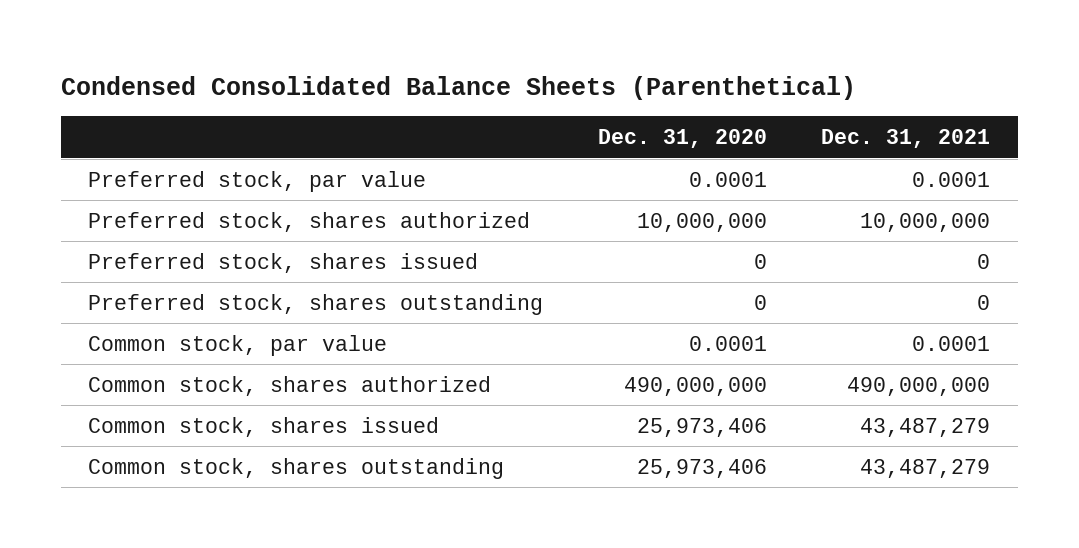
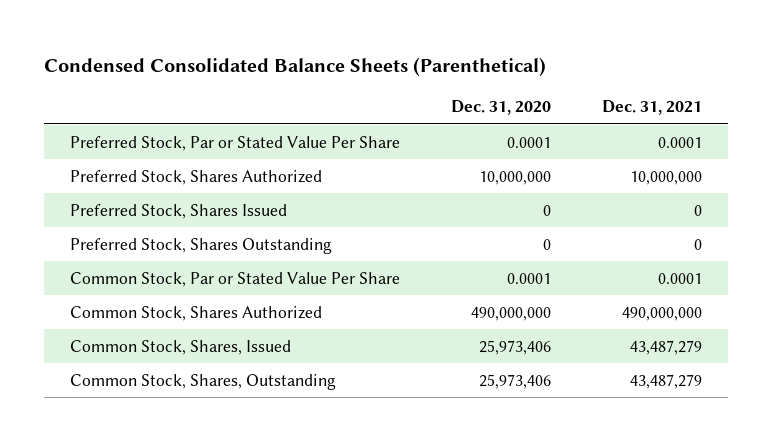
- Preferred stock, par value | 0.0001 | 0.0001
- Preferred stock, shares authorized | 10,000,000 | 10,000,000
- Preferred stock, shares issued | 0 | 0
- Preferred stock, shares outstanding | 0 | 0
- Common stock, par value | 0.0001 | 0.0001
- Common stock, shares authorized | 490,000,000 | 490,000,000
- Common stock, shares issued | 25,973,406 | 43,487,279
- Common stock, shares outstanding | 25,973,406 | 43,487,279
+ Preferred Stock, Par or Stated Value Per Share | 0.0001 | 0.0001
+ Preferred Stock, Shares Authorized | 10,000,000 | 10,000,000
+ Preferred Stock, Shares Issued | 0 | 0
+ Preferred Stock, Shares Outstanding | 0 | 0
+ Common Stock, Par or Stated Value Per Share | 0.0001 | 0.0001
+ Common Stock, Shares Authorized | 490,000,000 | 490,000,000
+ Common Stock, Shares, Issued | 25,973,406 | 43,487,279
+ Common Stock, Shares, Outstanding | 25,973,406 | 43,487,279

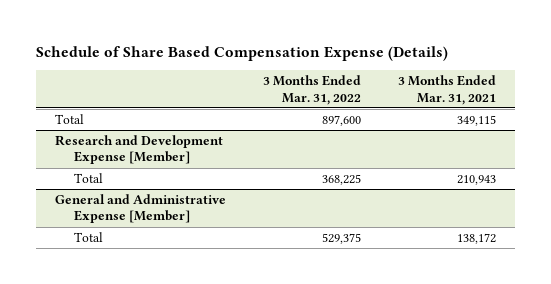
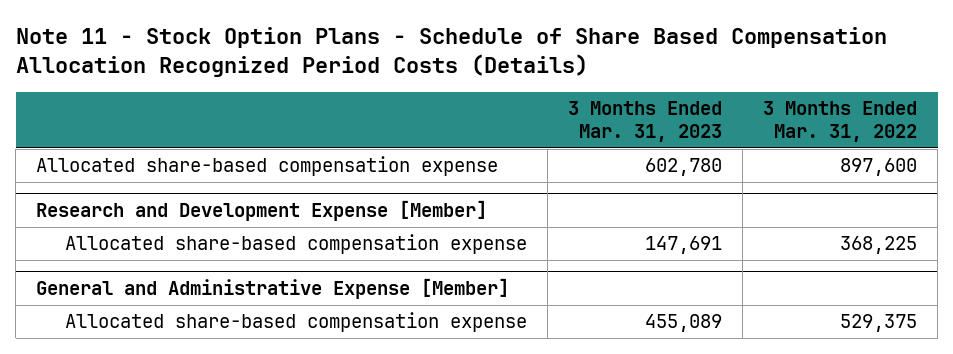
- Schedule of Share Based Compensation Expense (Details)
+ Note 11 - Stock Option Plans - Schedule of Share Based Compensation Allocation Recognized Period Costs (Details)
- | 3 Months Ended Mar. 31, 2022 | 3 Months Ended Mar. 31, 2021
+ | 3 Months Ended Mar. 31, 2023 | 3 Months Ended Mar. 31, 2022
- Total | 897,600 | 349,115
+ Allocated share-based compensation expense | 602,780 | 897,600
@ Research and Development Expense [Member]
- Total | 368,225 | 210,943
+ Allocated share-based compensation expense | 147,691 | 368,225
@ General and Administrative Expense [Member]
- Total | 529,375 | 138,172
+ Allocated share-based compensation expense | 455,089 | 529,375

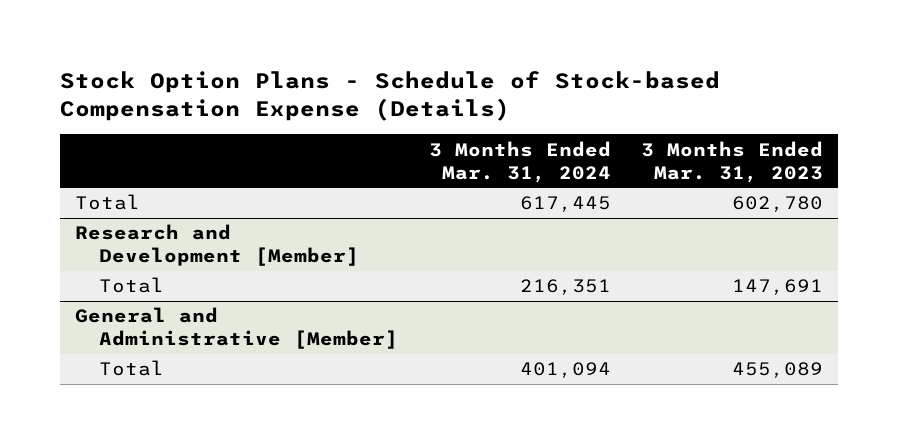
- Note 11 - Stock Option Plans - Schedule of Share Based Compensation Allocation Recognized Period Costs (Details)
+ Stock Option Plans - Schedule of Stock-based Compensation Expense (Details)
- | 3 Months Ended Mar. 31, 2023 | 3 Months Ended Mar. 31, 2022
+ | 3 Months Ended Mar. 31, 2024 | 3 Months Ended Mar. 31, 2023
- Allocated share-based compensation expense | 602,780 | 897,600
- Research and Development Expense [Member]
- Allocated share-based compensation expense | 147,691 | 368,225
- General and Administrative Expense [Member]
- Allocated share-based compensation expense | 455,089 | 529,375
+ Total | 617,445 | 602,780
+ Research and Development [Member]
+ Total | 216,351 | 147,691
+ General and Administrative [Member]
+ Total | 401,094 | 455,089

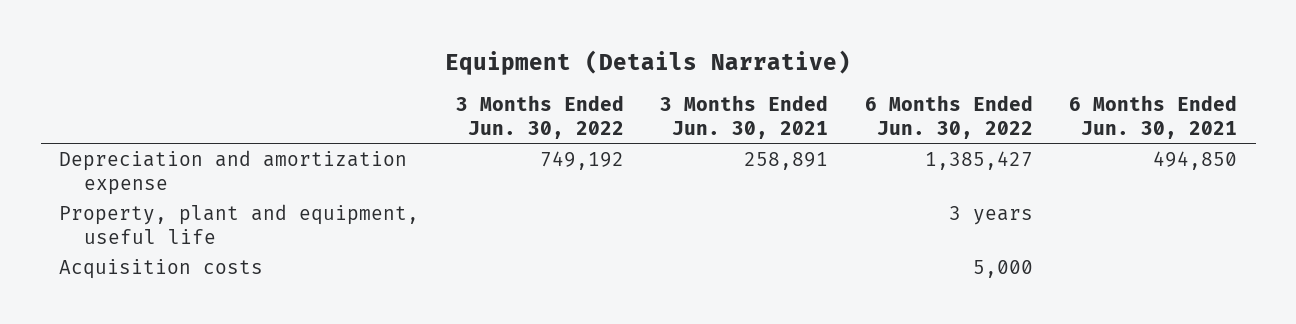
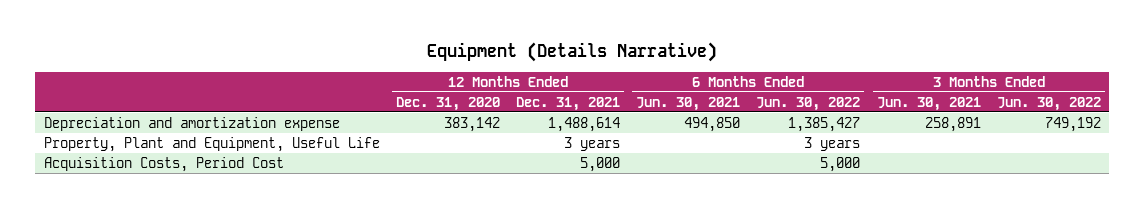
- | 3 Months Ended Jun. 30, 2022 | 3 Months Ended Jun. 30, 2021 | 6 Months Ended Jun. 30, 2022 | 6 Months Ended Jun. 30, 2021
+ | 12 Months Ended Dec. 31, 2020 | 12 Months Ended Dec. 31, 2021 | 6 Months Ended Jun. 30, 2021 | 6 Months Ended Jun. 30, 2022 | 3 Months Ended Jun. 30, 2021 | 3 Months Ended Jun. 30, 2022
- Property, plant and equipment, useful life | | | 3 years |
- Acquisition costs | | | 5,000 |
+ Property, Plant and Equipment, Useful Life | | 3 years | | 3 years | |
+ Acquisition Costs, Period Cost | | 5,000 | | 5,000 | |

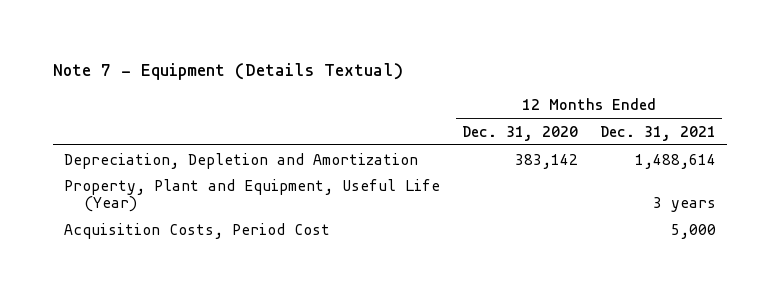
- Equipment (Details Narrative)
+ Note 7 - Equipment (Details Textual)
- | 12 Months Ended Dec. 31, 2020 | 12 Months Ended Dec. 31, 2021 | 6 Months Ended Jun. 30, 2021 | 6 Months Ended Jun. 30, 2022 | 3 Months Ended Jun. 30, 2021 | 3 Months Ended Jun. 30, 2022
+ | 12 Months Ended Dec. 31, 2020 | 12 Months Ended Dec. 31, 2021
- Depreciation and amortization expense | 383,142 | 1,488,614 | 494,850 | 1,385,427 | 258,891 | 749,192
- Property, Plant and Equipment, Useful Life | | 3 years | | 3 years | |
+ Depreciation, Depletion and Amortization | 383,142 | 1,488,614
+ Property, Plant and Equipment, Useful Life (Year) | | 3 years

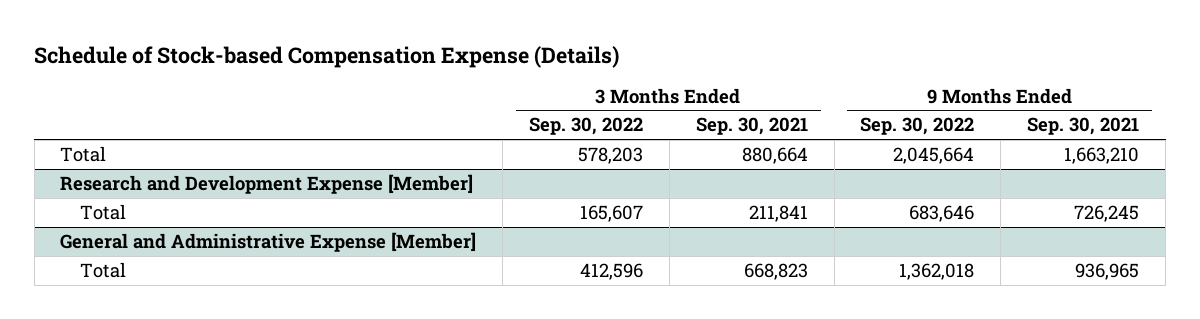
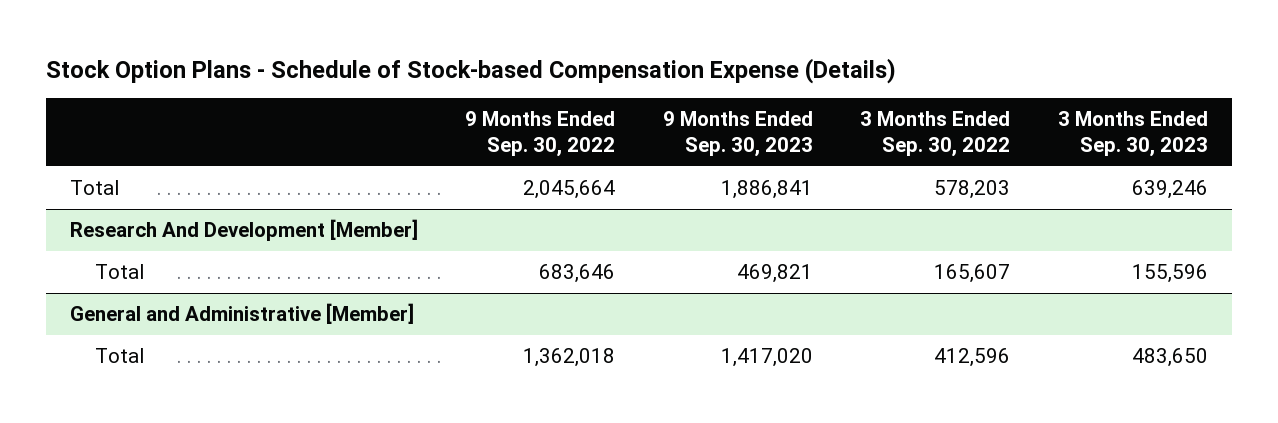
- Schedule of Stock-based Compensation Expense (Details)
+ Stock Option Plans - Schedule of Stock-based Compensation Expense (Details)
- | 3 Months Ended Sep. 30, 2022 | 3 Months Ended Sep. 30, 2021 | 9 Months Ended Sep. 30, 2022 | 9 Months Ended Sep. 30, 2021
+ | 9 Months Ended Sep. 30, 2022 | 9 Months Ended Sep. 30, 2023 | 3 Months Ended Sep. 30, 2022 | 3 Months Ended Sep. 30, 2023
- Research and Development Expense [Member]
+ Research And Development [Member]
- General and Administrative Expense [Member]
+ General and Administrative [Member]

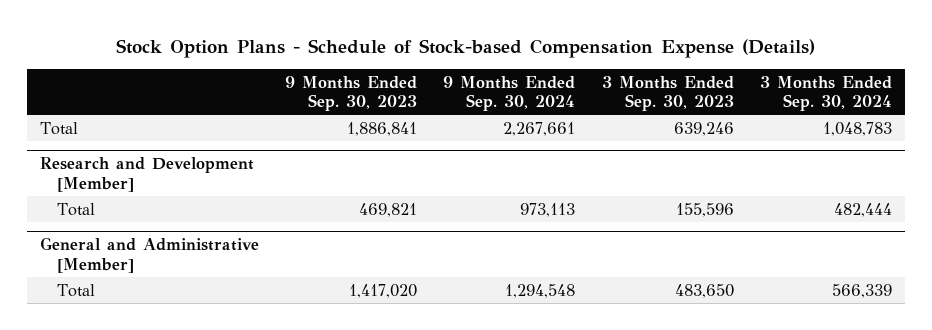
- | 9 Months Ended Sep. 30, 2022 | 9 Months Ended Sep. 30, 2023 | 3 Months Ended Sep. 30, 2022 | 3 Months Ended Sep. 30, 2023
+ | 9 Months Ended Sep. 30, 2023 | 9 Months Ended Sep. 30, 2024 | 3 Months Ended Sep. 30, 2023 | 3 Months Ended Sep. 30, 2024
- Research And Development [Member]
+ Research and Development [Member]

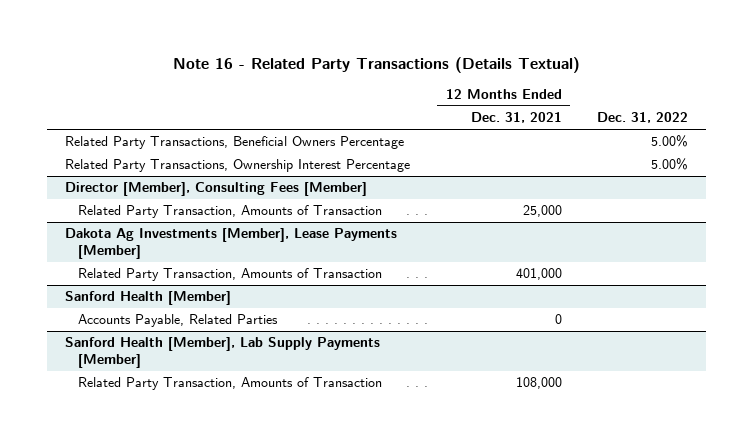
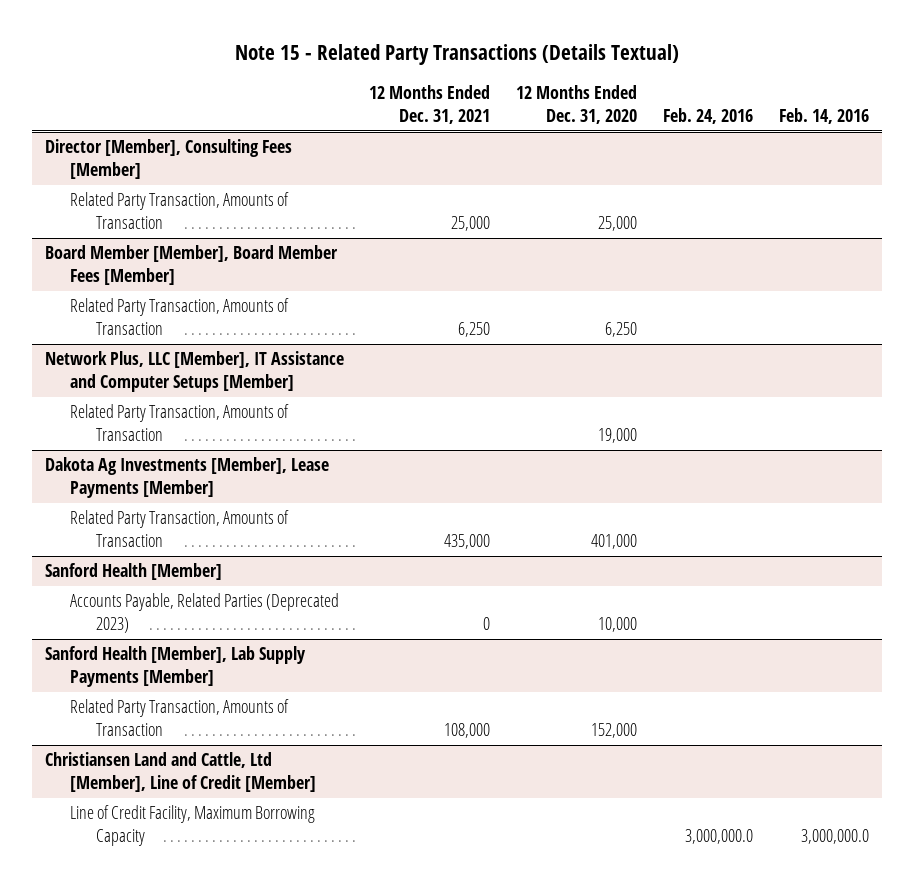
- Note 16 - Related Party Transactions (Details Textual)
+ Note 15 - Related Party Transactions (Details Textual)
- | 12 Months Ended Dec. 31, 2021 | Dec. 31, 2022
+ | 12 Months Ended Dec. 31, 2021 | 12 Months Ended Dec. 31, 2020 | Feb. 24, 2016 | Feb. 14, 2016
- Related Party Transactions, Beneficial Owners Percentage | | 5.00%
- Related Party Transactions, Ownership Interest Percentage | | 5.00%
+ Board Member [Member], Board Member Fees [Member]
+ Related Party Transaction, Amounts of Transaction | 6,250 | 6,250 | |
+ Network Plus, LLC [Member], IT Assistance and Computer Setups [Member]
+ Related Party Transaction, Amounts of Transaction | | 19,000 | |
@ Dakota Ag Investments [Member], Lease Payments [Member]
- Related Party Transaction, Amounts of Transaction | 401,000 |
+ Related Party Transaction, Amounts of Transaction | 435,000 | 401,000 | |
@ Sanford Health [Member]
- Accounts Payable, Related Parties | 0 |
+ Accounts Payable, Related Parties (Deprecated 2023) | 0 | 10,000 | |
+ Christiansen Land and Cattle, Ltd [Member], Line of Credit [Member]
+ Line of Credit Facility, Maximum Borrowing Capacity | | | 3,000,000.0 | 3,000,000.0

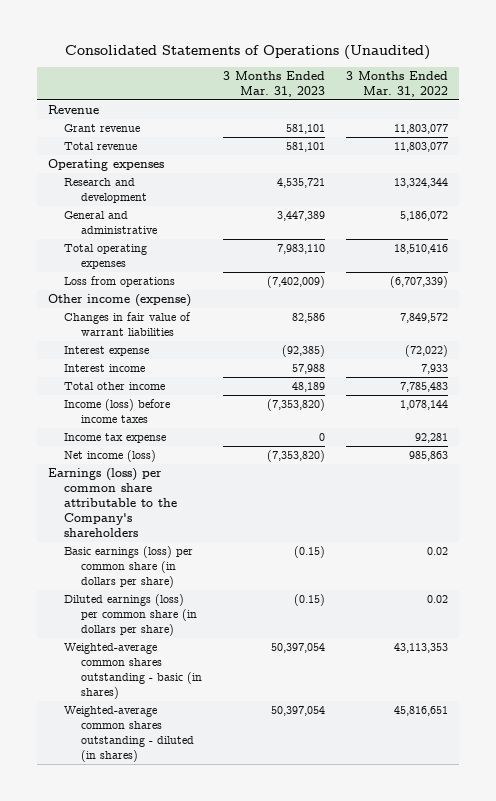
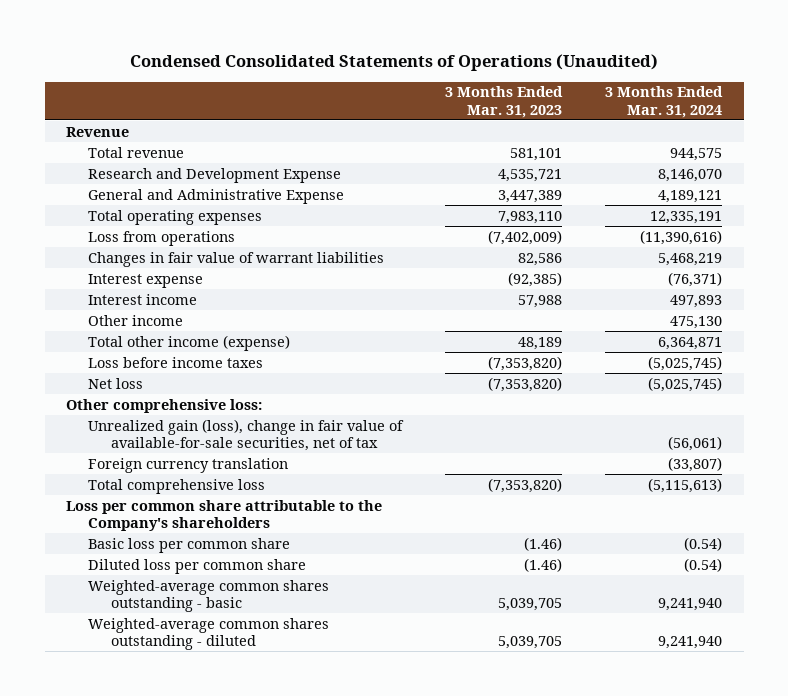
- Consolidated Statements of Operations (Unaudited)
+ Condensed Consolidated Statements of Operations (Unaudited)
- | 3 Months Ended Mar. 31, 2023 | 3 Months Ended Mar. 31, 2022
+ | 3 Months Ended Mar. 31, 2023 | 3 Months Ended Mar. 31, 2024
- Grant revenue | 581,101 | 11,803,077
- Operating expenses
- Research and development | 4,535,721 | 13,324,344
- General and administrative | 3,447,389 | 5,186,072
+ Research and Development Expense | 4,535,721 | 8,146,070
+ General and Administrative Expense | 3,447,389 | 4,189,121
- Other income (expense)
- Total other income | 48,189 | 7,785,483
- Income (loss) before income taxes | (7,353,820) | 1,078,144
- Income tax expense | 0 | 92,281
- Net income (loss) | (7,353,820) | 985,863
- Earnings (loss) per common share attributable to the Company's shareholders
- Basic earnings (loss) per common share (in dollars per share) | (0.15) | 0.02
- Diluted earnings (loss) per common share (in dollars per share) | (0.15) | 0.02
- Weighted-average common shares outstanding - basic (in shares) | 50,397,054 | 43,113,353
- Weighted-average common shares outstanding - diluted (in shares) | 50,397,054 | 45,816,651
+ Other income | | 475,130
+ Total other income (expense) | 48,189 | 6,364,871
+ Loss before income taxes | (7,353,820) | (5,025,745)
+ Net loss | (7,353,820) | (5,025,745)
+ Other comprehensive loss:
+ Unrealized gain (loss), change in fair value of available-for-sale securities, net of tax | | (56,061)
+ Foreign currency translation | | (33,807)
+ Total comprehensive loss | (7,353,820) | (5,115,613)
+ Loss per common share attributable to the Company's shareholders
+ Basic loss per common share | (1.46) | (0.54)
+ Diluted loss per common share | (1.46) | (0.54)
+ Weighted-average common shares outstanding - basic | 5,039,705 | 9,241,940
+ Weighted-average common shares outstanding - diluted | 5,039,705 | 9,241,940

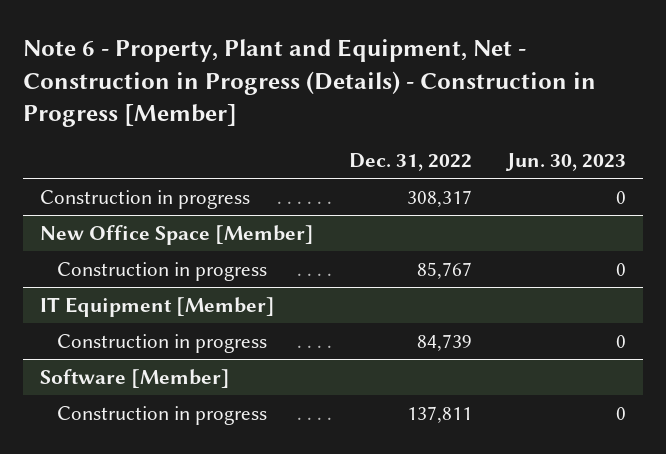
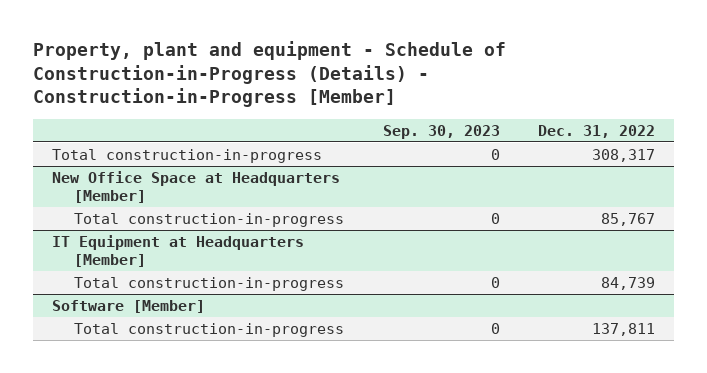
- Note 6 - Property, Plant and Equipment, Net - Construction in Progress (Details) - Construction in Progress [Member]
+ Property, plant and equipment - Schedule of Construction-in-Progress (Details) - Construction-in-Progress [Member]
- | Dec. 31, 2022 | Jun. 30, 2023
+ | Sep. 30, 2023 | Dec. 31, 2022
- Construction in progress | 308,317 | 0
- New Office Space [Member]
- Construction in progress | 85,767 | 0
- IT Equipment [Member]
- Construction in progress | 84,739 | 0
+ Total construction-in-progress | 0 | 308,317
+ New Office Space at Headquarters [Member]
+ Total construction-in-progress | 0 | 85,767
+ IT Equipment at Headquarters [Member]
+ Total construction-in-progress | 0 | 84,739
@ Software [Member]
- Construction in progress | 137,811 | 0
+ Total construction-in-progress | 0 | 137,811

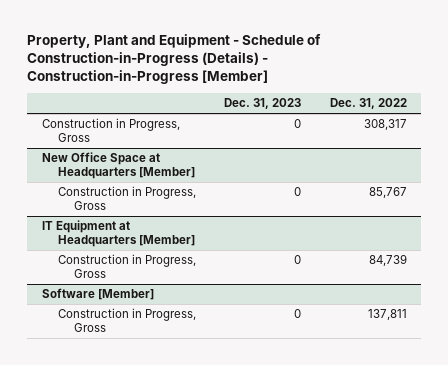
- Property, plant and equipment - Schedule of Construction-in-Progress (Details) - Construction-in-Progress [Member]
+ Property, Plant and Equipment - Schedule of Construction-in-Progress (Details) - Construction-in-Progress [Member]
- | Sep. 30, 2023 | Dec. 31, 2022
+ | Dec. 31, 2023 | Dec. 31, 2022
- Total construction-in-progress | 0 | 308,317
+ Construction in Progress, Gross | 0 | 308,317
@ New Office Space at Headquarters [Member]
- Total construction-in-progress | 0 | 85,767
+ Construction in Progress, Gross | 0 | 85,767
@ IT Equipment at Headquarters [Member]
- Total construction-in-progress | 0 | 84,739
+ Construction in Progress, Gross | 0 | 84,739
@ Software [Member]
- Total construction-in-progress | 0 | 137,811
+ Construction in Progress, Gross | 0 | 137,811

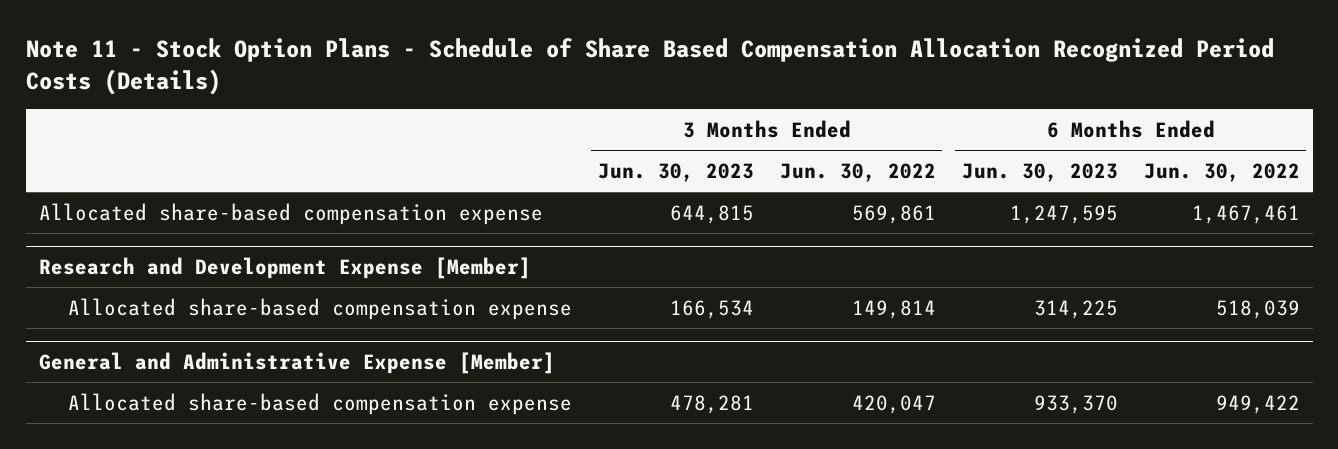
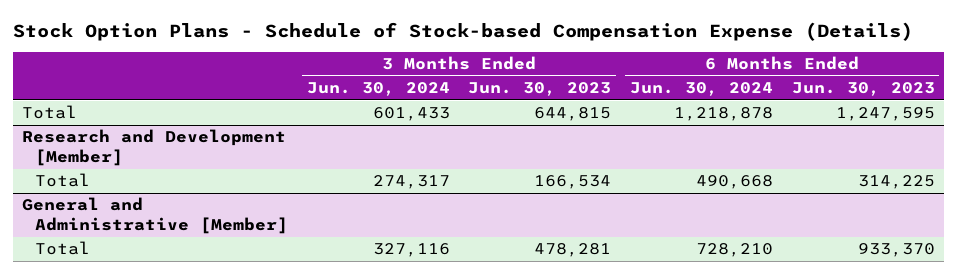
- Note 11 - Stock Option Plans - Schedule of Share Based Compensation Allocation Recognized Period Costs (Details)
+ Stock Option Plans - Schedule of Stock-based Compensation Expense (Details)
- | 3 Months Ended Jun. 30, 2023 | 3 Months Ended Jun. 30, 2022 | 6 Months Ended Jun. 30, 2023 | 6 Months Ended Jun. 30, 2022
+ | 3 Months Ended Jun. 30, 2024 | 3 Months Ended Jun. 30, 2023 | 6 Months Ended Jun. 30, 2024 | 6 Months Ended Jun. 30, 2023
- Allocated share-based compensation expense | 644,815 | 569,861 | 1,247,595 | 1,467,461
- Research and Development Expense [Member]
- Allocated share-based compensation expense | 166,534 | 149,814 | 314,225 | 518,039
- General and Administrative Expense [Member]
- Allocated share-based compensation expense | 478,281 | 420,047 | 933,370 | 949,422
+ Total | 601,433 | 644,815 | 1,218,878 | 1,247,595
+ Research and Development [Member]
+ Total | 274,317 | 166,534 | 490,668 | 314,225
+ General and Administrative [Member]
+ Total | 327,116 | 478,281 | 728,210 | 933,370

